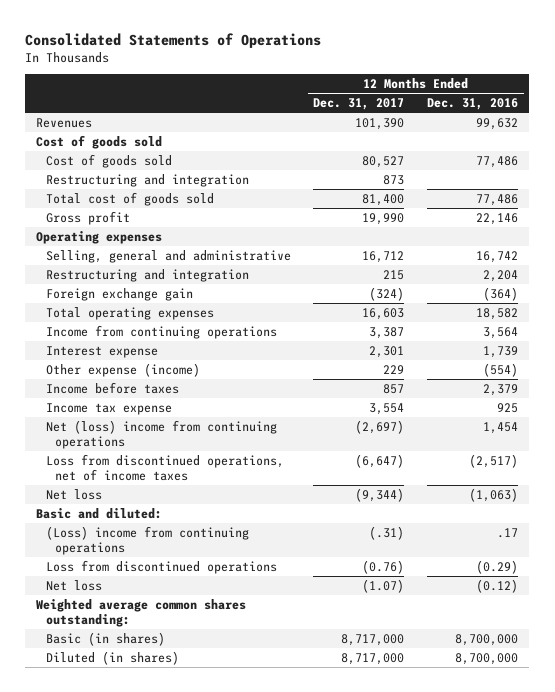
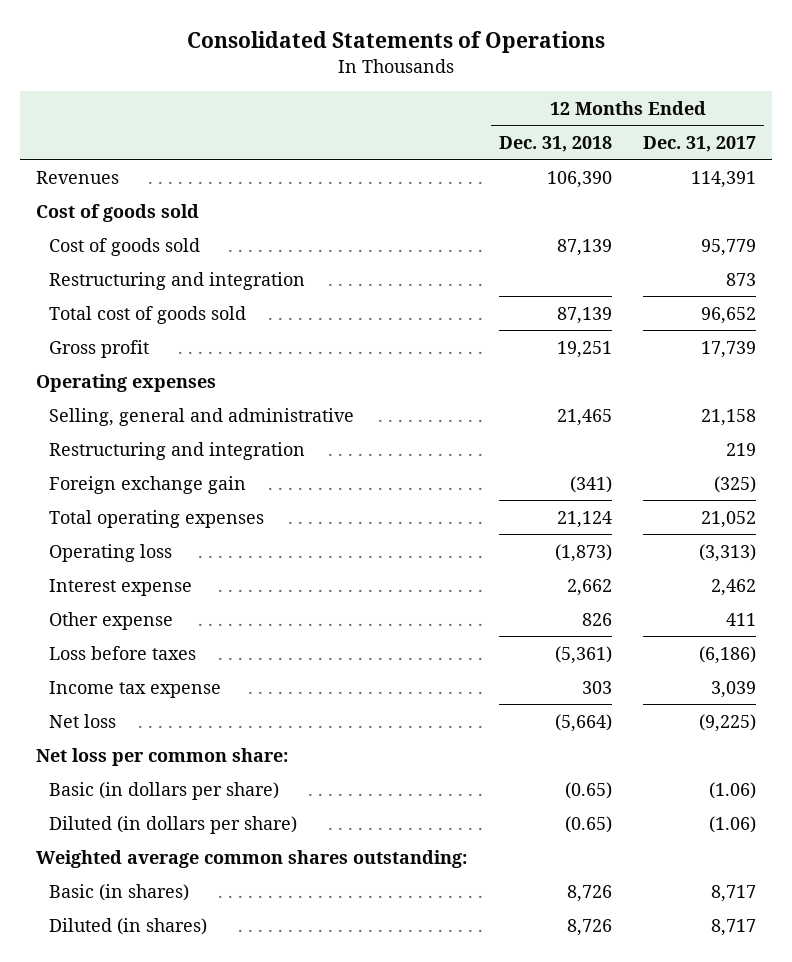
- | 12 Months Ended Dec. 31, 2017 | 12 Months Ended Dec. 31, 2016
+ | 12 Months Ended Dec. 31, 2018 | 12 Months Ended Dec. 31, 2017
- Revenues | 101,390 | 99,632
+ Revenues | 106,390 | 114,391
- Cost of goods sold | 80,527 | 77,486
+ Cost of goods sold | 87,139 | 95,779
- Total cost of goods sold | 81,400 | 77,486
- Gross profit | 19,990 | 22,146
+ Total cost of goods sold | 87,139 | 96,652
+ Gross profit | 19,251 | 17,739
- Selling, general and administrative | 16,712 | 16,742
- Restructuring and integration | 215 | 2,204
- Foreign exchange gain | (324) | (364)
- Total operating expenses | 16,603 | 18,582
- Income from continuing operations | 3,387 | 3,564
- Interest expense | 2,301 | 1,739
- Other expense (income) | 229 | (554)
- Income before taxes | 857 | 2,379
- Income tax expense | 3,554 | 925
- Net (loss) income from continuing operations | (2,697) | 1,454
- Loss from discontinued operations, net of income taxes | (6,647) | (2,517)
- Net loss | (9,344) | (1,063)
- Basic and diluted:
- (Loss) income from continuing operations | (.31) | .17
- Loss from discontinued operations | (0.76) | (0.29)
- Net loss | (1.07) | (0.12)
+ Selling, general and administrative | 21,465 | 21,158
+ Restructuring and integration | | 219
+ Foreign exchange gain | (341) | (325)
+ Total operating expenses | 21,124 | 21,052
+ Operating loss | (1,873) | (3,313)
+ Interest expense | 2,662 | 2,462
+ Other expense | 826 | 411
+ Loss before taxes | (5,361) | (6,186)
+ Income tax expense | 303 | 3,039
+ Net loss | (5,664) | (9,225)
+ Net loss per common share:
+ Basic (in dollars per share) | (0.65) | (1.06)
+ Diluted (in dollars per share) | (0.65) | (1.06)
- Basic (in shares) | 8,717,000 | 8,700,000
- Diluted (in shares) | 8,717,000 | 8,700,000
+ Basic (in shares) | 8,726 | 8,717
+ Diluted (in shares) | 8,726 | 8,717

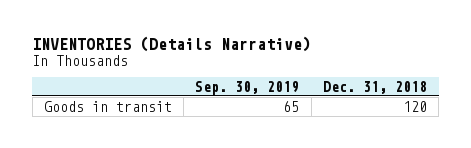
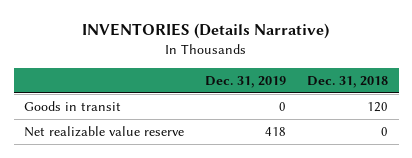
- | Sep. 30, 2019 | Dec. 31, 2018
+ | Dec. 31, 2019 | Dec. 31, 2018
+ Net realizable value reserve | 418 | 0

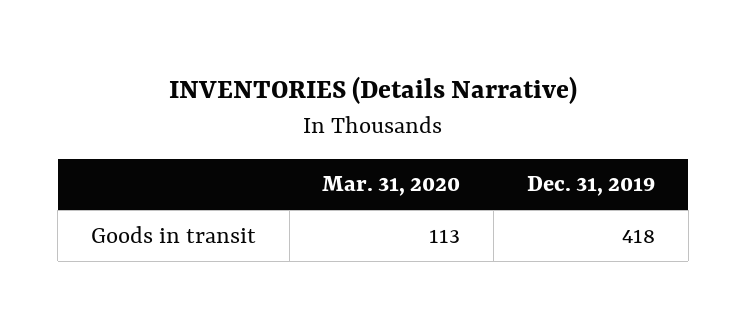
- | Dec. 31, 2019 | Dec. 31, 2018
+ | Mar. 31, 2020 | Dec. 31, 2019
- Goods in transit | 0 | 120
- Net realizable value reserve | 418 | 0
+ Goods in transit | 113 | 418

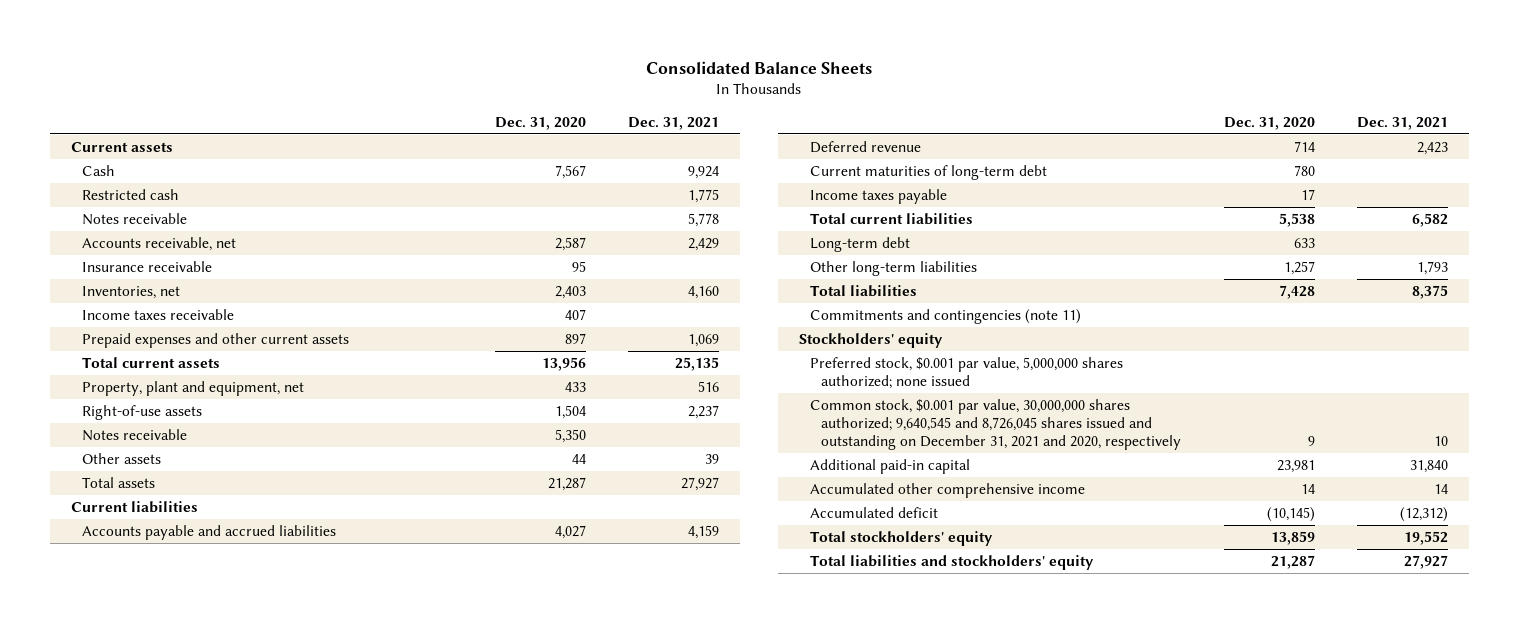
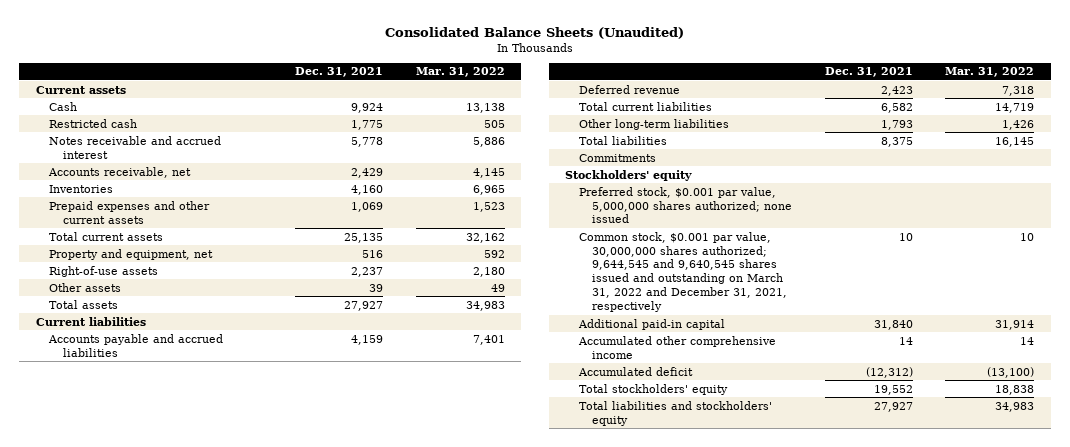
- Consolidated Balance Sheets
+ Consolidated Balance Sheets (Unaudited)
- | Dec. 31, 2020 | Dec. 31, 2021
+ | Dec. 31, 2021 | Mar. 31, 2022
- Notes receivable | | 5,778
+ Notes receivable and accrued interest | 5,778 | 5,886
- Insurance receivable | 95 |
- Inventories, net | 2,403 | 4,160
- Income taxes receivable | 407 |
+ Inventories | 4,160 | 6,965
- Property, plant and equipment, net | 433 | 516
+ Property and equipment, net | 516 | 592
- Notes receivable | 5,350 |
- Current maturities of long-term debt | 780 |
- Income taxes payable | 17 |
- Long-term debt | 633 |
- Commitments and contingencies (note 11)
+ Commitments
- Common stock, $0.001 par value, 30,000,000 shares authorized; 9,640,545 and 8,726,045 shares issued and outstanding on December 31, 2021 and 2020, respectively | 9 | 10
+ Common stock, $0.001 par value, 30,000,000 shares authorized; 9,644,545 and 9,640,545 shares issued and outstanding on March 31, 2022 and December 31, 2021, respectively | 10 | 10

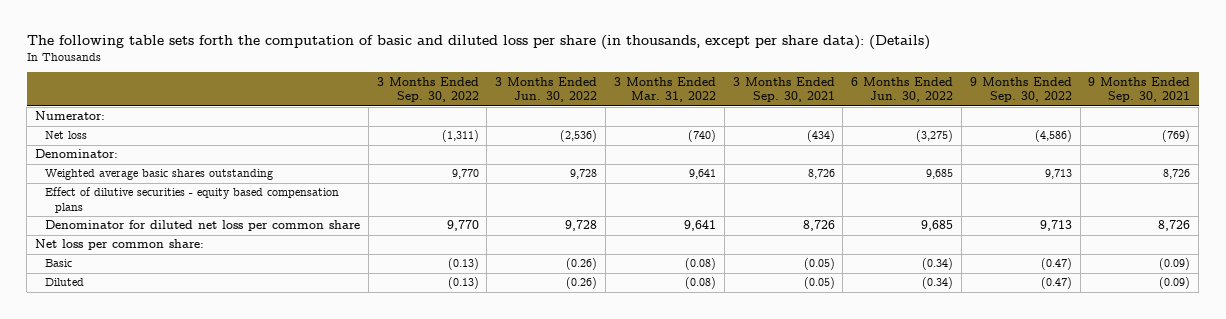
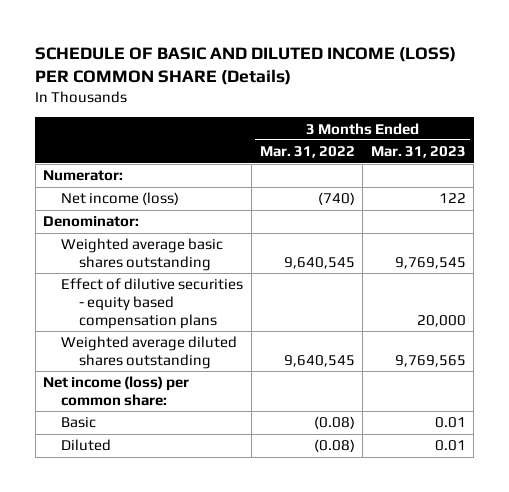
- The following table sets forth the computation of basic and diluted loss per share (in thousands, except per share data): (Details)
+ SCHEDULE OF BASIC AND DILUTED INCOME (LOSS) PER COMMON SHARE (Details)
- | 3 Months Ended Sep. 30, 2022 | 3 Months Ended Jun. 30, 2022 | 3 Months Ended Mar. 31, 2022 | 3 Months Ended Sep. 30, 2021 | 6 Months Ended Jun. 30, 2022 | 9 Months Ended Sep. 30, 2022 | 9 Months Ended Sep. 30, 2021
+ | 3 Months Ended Mar. 31, 2022 | 3 Months Ended Mar. 31, 2023
- Net loss | (1,311) | (2,536) | (740) | (434) | (3,275) | (4,586) | (769)
+ Net income (loss) | (740) | 122
- Weighted average basic shares outstanding | 9,770 | 9,728 | 9,641 | 8,726 | 9,685 | 9,713 | 8,726
+ Weighted average basic shares outstanding | 9,640,545 | 9,769,545
- Denominator for diluted net loss per common share | 9,770 | 9,728 | 9,641 | 8,726 | 9,685 | 9,713 | 8,726
- Net loss per common share:
+ Weighted average diluted shares outstanding | 9,640,545 | 9,769,565
+ Net income (loss) per common share:

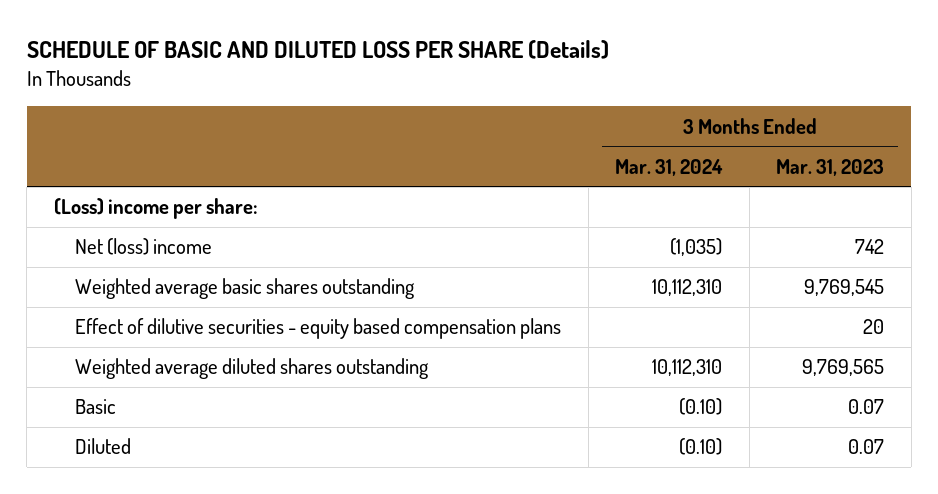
- SCHEDULE OF BASIC AND DILUTED INCOME (LOSS) PER COMMON SHARE (Details)
+ SCHEDULE OF BASIC AND DILUTED LOSS PER SHARE (Details)
- | 3 Months Ended Mar. 31, 2022 | 3 Months Ended Mar. 31, 2023
+ | 3 Months Ended Mar. 31, 2024 | 3 Months Ended Mar. 31, 2023
- Numerator:
- Net income (loss) | (740) | 122
- Denominator:
+ (Loss) income per share:
+ Net (loss) income | (1,035) | 742
- Effect of dilutive securities - equity based compensation plans | | 20,000
+ Effect of dilutive securities - equity based compensation plans | | 20
- Net income (loss) per common share:
- Basic | (0.08) | 0.01
- Diluted | (0.08) | 0.01
+ Basic | (0.10) | 0.07
+ Diluted | (0.10) | 0.07

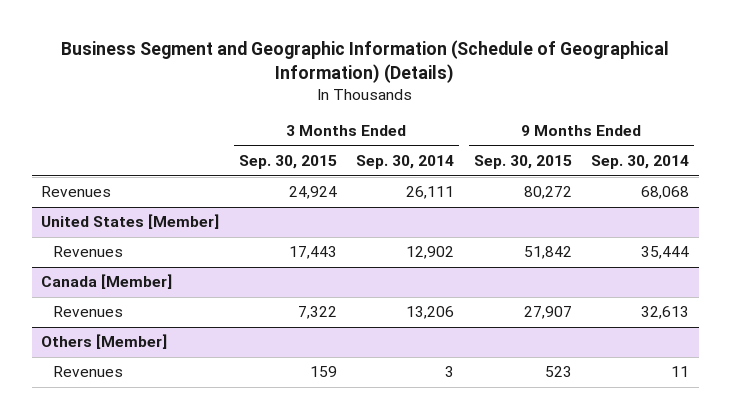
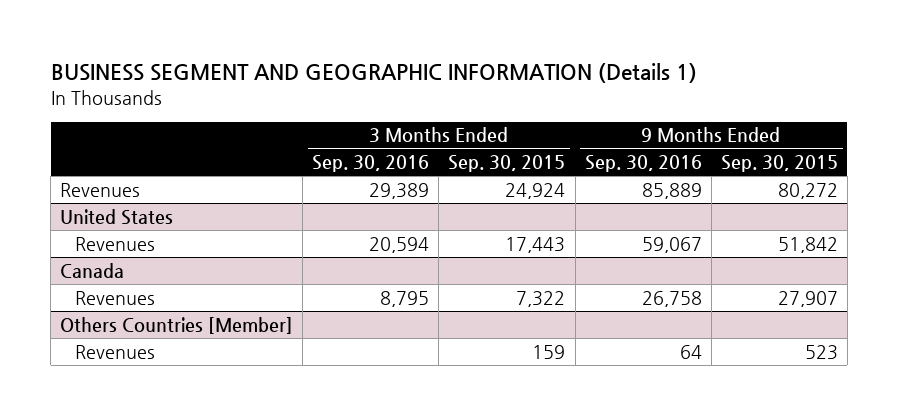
- Business Segment and Geographic Information (Schedule of Geographical Information) (Details)
+ BUSINESS SEGMENT AND GEOGRAPHIC INFORMATION (Details 1)
- | 3 Months Ended Sep. 30, 2015 | 3 Months Ended Sep. 30, 2014 | 9 Months Ended Sep. 30, 2015 | 9 Months Ended Sep. 30, 2014
+ | 3 Months Ended Sep. 30, 2016 | 3 Months Ended Sep. 30, 2015 | 9 Months Ended Sep. 30, 2016 | 9 Months Ended Sep. 30, 2015
- United States [Member]
+ United States
- Canada [Member]
+ Canada
- Others [Member]
+ Others Countries [Member]

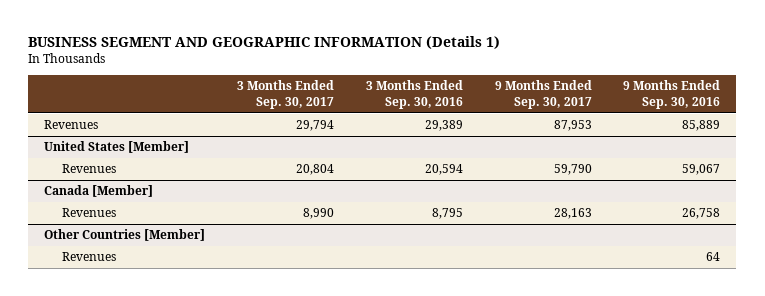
- | 3 Months Ended Sep. 30, 2016 | 3 Months Ended Sep. 30, 2015 | 9 Months Ended Sep. 30, 2016 | 9 Months Ended Sep. 30, 2015
+ | 3 Months Ended Sep. 30, 2017 | 3 Months Ended Sep. 30, 2016 | 9 Months Ended Sep. 30, 2017 | 9 Months Ended Sep. 30, 2016
- United States
+ United States [Member]
- Canada
+ Canada [Member]
- Others Countries [Member]
+ Other Countries [Member]

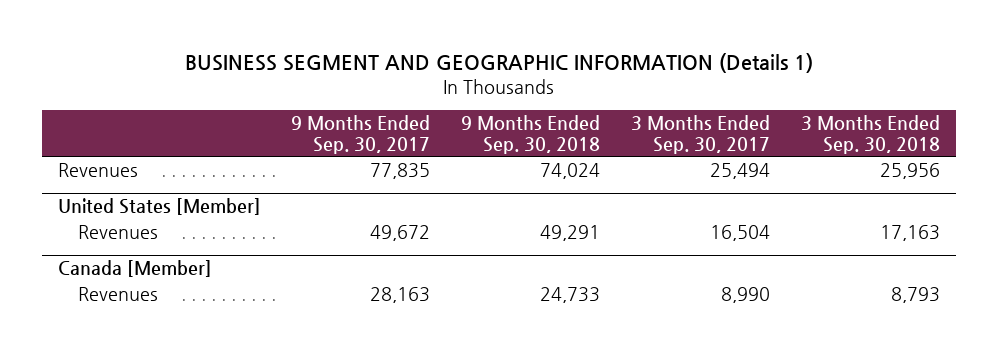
- | 3 Months Ended Sep. 30, 2017 | 3 Months Ended Sep. 30, 2016 | 9 Months Ended Sep. 30, 2017 | 9 Months Ended Sep. 30, 2016
+ | 9 Months Ended Sep. 30, 2017 | 9 Months Ended Sep. 30, 2018 | 3 Months Ended Sep. 30, 2017 | 3 Months Ended Sep. 30, 2018
- Revenues | 29,794 | 29,389 | 87,953 | 85,889
+ Revenues | 77,835 | 74,024 | 25,494 | 25,956
@ United States [Member]
- Revenues | 20,804 | 20,594 | 59,790 | 59,067
+ Revenues | 49,672 | 49,291 | 16,504 | 17,163
- Other Countries [Member]
- Revenues | | | | 64

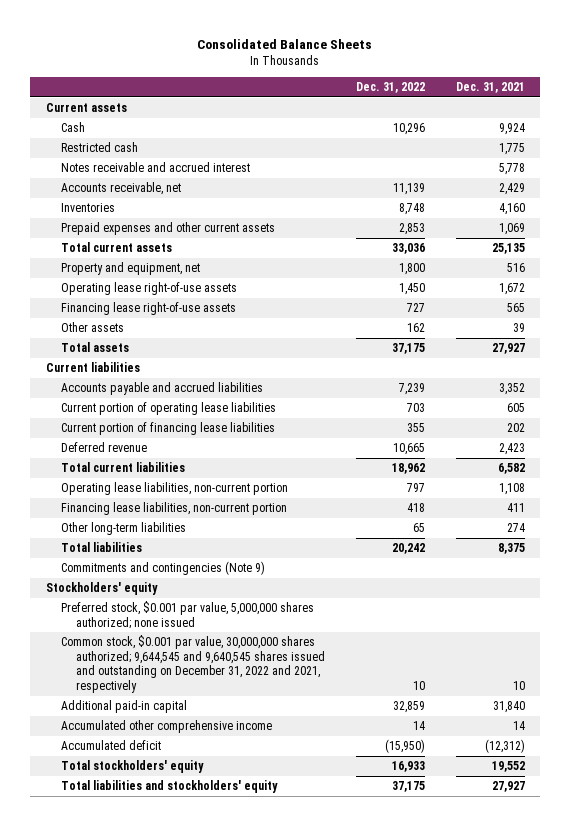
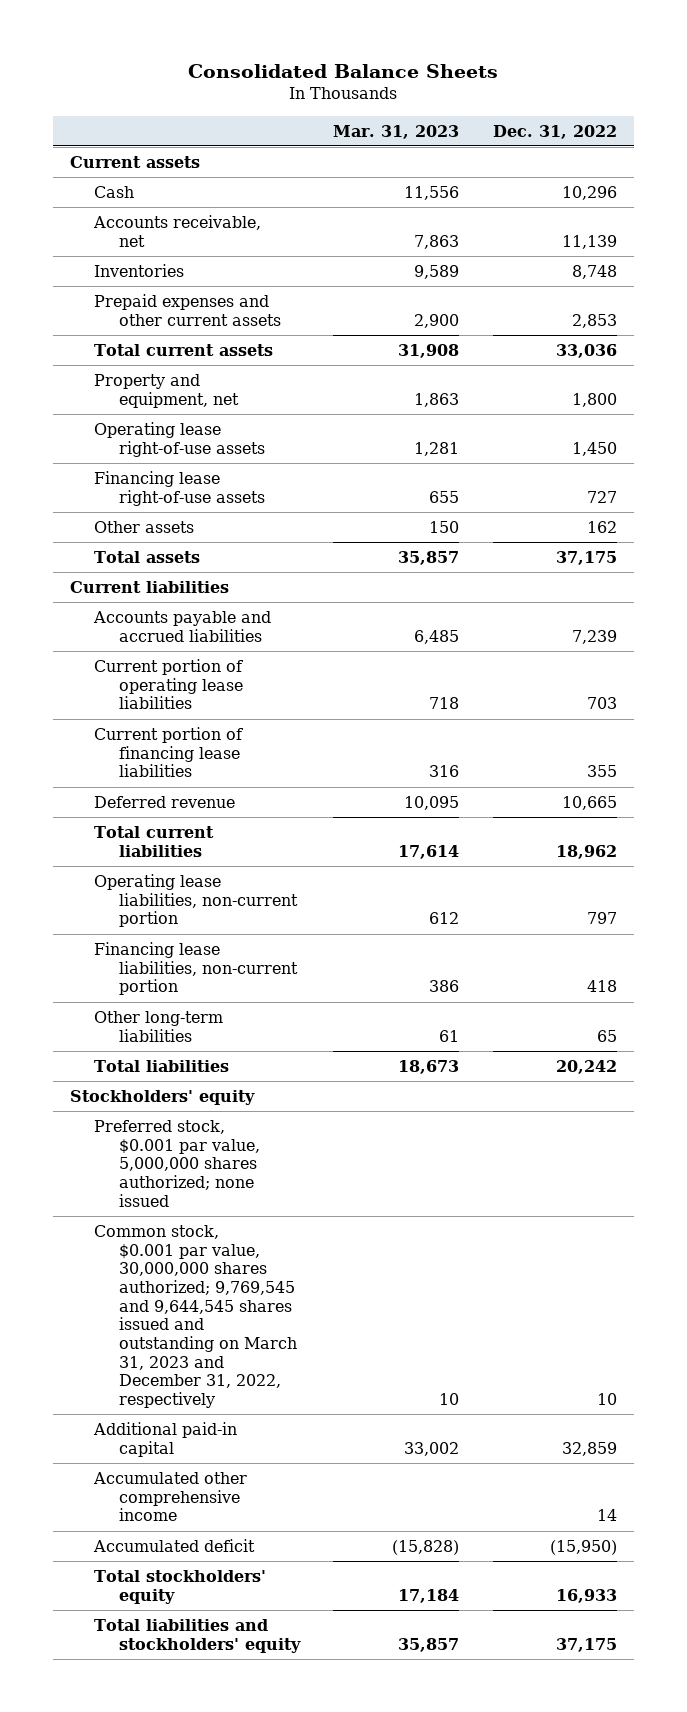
- | Dec. 31, 2022 | Dec. 31, 2021
+ | Mar. 31, 2023 | Dec. 31, 2022
- Restricted cash | | 1,775
- Notes receivable and accrued interest | | 5,778
- Commitments and contingencies (Note 9)
- Common stock, $0.001 par value, 30,000,000 shares authorized; 9,644,545 and 9,640,545 shares issued and outstanding on December 31, 2022 and 2021, respectively | 10 | 10
+ Common stock, $0.001 par value, 30,000,000 shares authorized; 9,769,545 and 9,644,545 shares issued and outstanding on March 31, 2023 and December 31, 2022, respectively | 10 | 10

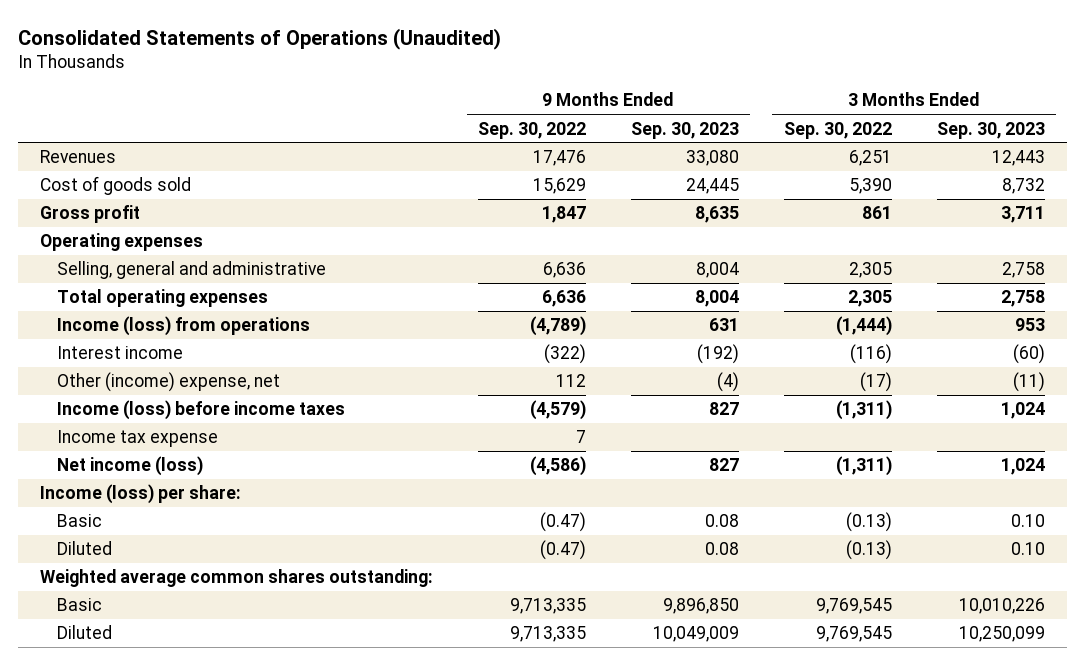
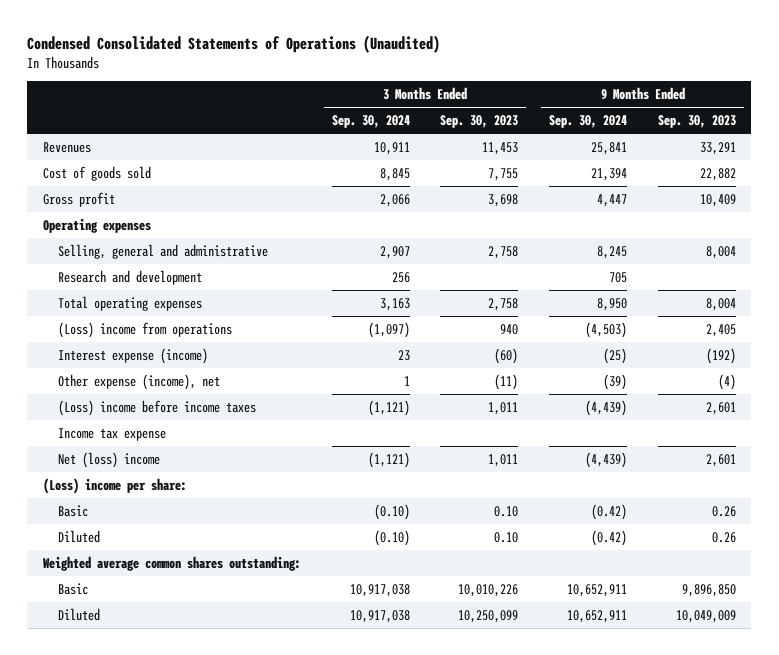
- Consolidated Statements of Operations (Unaudited)
+ Condensed Consolidated Statements of Operations (Unaudited)
- | 9 Months Ended Sep. 30, 2022 | 9 Months Ended Sep. 30, 2023 | 3 Months Ended Sep. 30, 2022 | 3 Months Ended Sep. 30, 2023
+ | 3 Months Ended Sep. 30, 2024 | 3 Months Ended Sep. 30, 2023 | 9 Months Ended Sep. 30, 2024 | 9 Months Ended Sep. 30, 2023
- Revenues | 17,476 | 33,080 | 6,251 | 12,443
- Cost of goods sold | 15,629 | 24,445 | 5,390 | 8,732
- Gross profit | 1,847 | 8,635 | 861 | 3,711
+ Revenues | 10,911 | 11,453 | 25,841 | 33,291
+ Cost of goods sold | 8,845 | 7,755 | 21,394 | 22,882
+ Gross profit | 2,066 | 3,698 | 4,447 | 10,409
+ Research and development | 256 | | 705 |
- Income (loss) from operations | (4,789) | 631 | (1,444) | 953
- Interest income | (322) | (192) | (116) | (60)
- Other (income) expense, net | 112 | (4) | (17) | (11)
- Income (loss) before income taxes | (4,579) | 827 | (1,311) | 1,024
+ (Loss) income from operations | (1,097) | 940 | (4,503) | 2,405
+ Interest expense (income) | 23 | (60) | (25) | (192)
+ Other expense (income), net | 1 | (11) | (39) | (4)
+ (Loss) income before income taxes | (1,121) | 1,011 | (4,439) | 2,601
- Net income (loss) | (4,586) | 827 | (1,311) | 1,024
- Income (loss) per share:
- Basic | (0.47) | 0.08 | (0.13) | 0.10
- Diluted | (0.47) | 0.08 | (0.13) | 0.10
+ Net (loss) income | (1,121) | 1,011 | (4,439) | 2,601
+ (Loss) income per share:
+ Basic | (0.10) | 0.10 | (0.42) | 0.26
+ Diluted | (0.10) | 0.10 | (0.42) | 0.26

